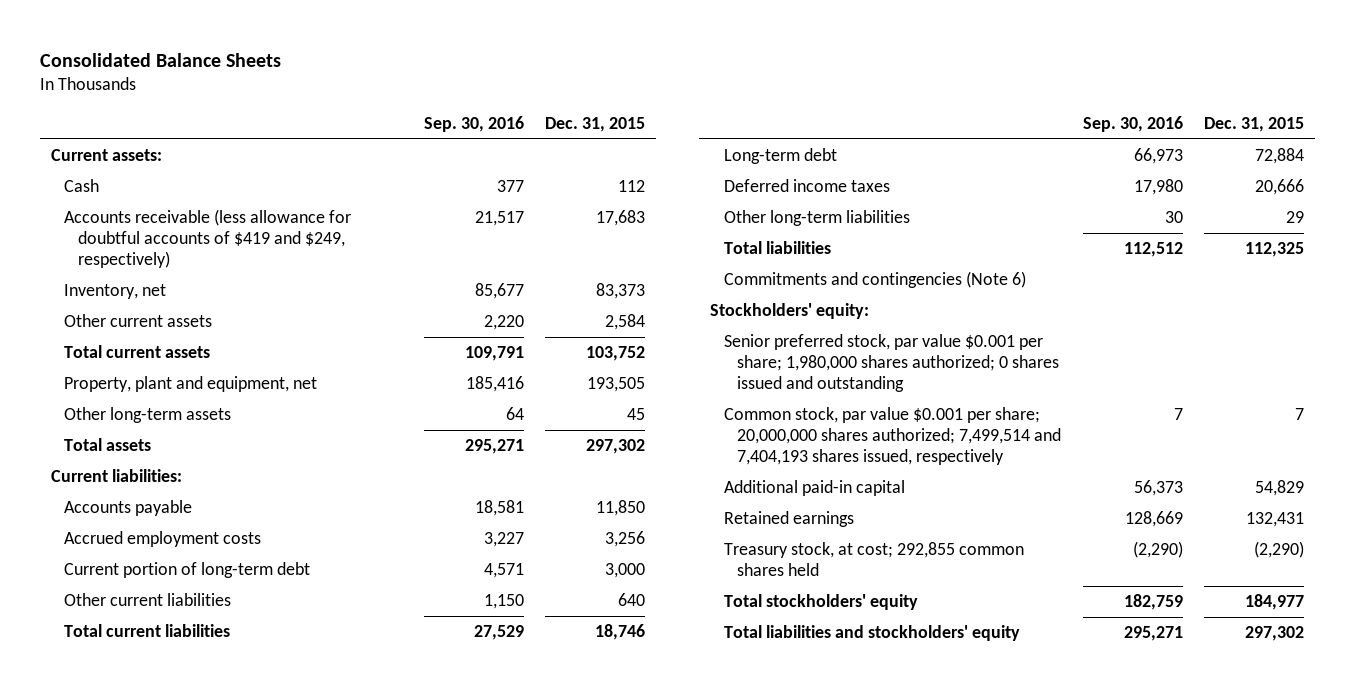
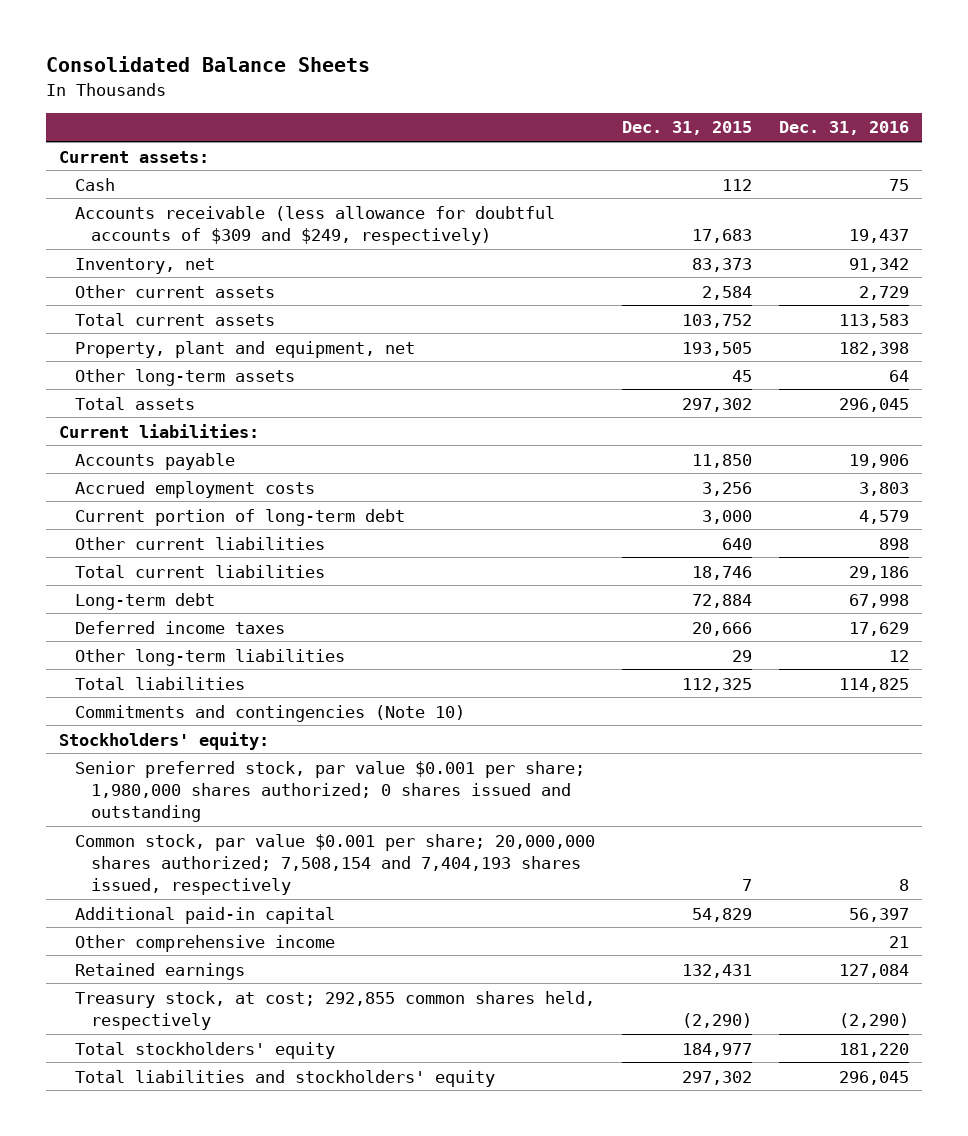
- | Sep. 30, 2016 | Dec. 31, 2015
+ | Dec. 31, 2015 | Dec. 31, 2016
- Accounts receivable (less allowance for doubtful accounts of $419 and $249, respectively) | 21,517 | 17,683
+ Accounts receivable (less allowance for doubtful accounts of $309 and $249, respectively) | 17,683 | 19,437
- Commitments and contingencies (Note 6)
+ Commitments and contingencies (Note 10)
- Common stock, par value $0.001 per share; 20,000,000 shares authorized; 7,499,514 and 7,404,193 shares issued, respectively | 7 | 7
+ Common stock, par value $0.001 per share; 20,000,000 shares authorized; 7,508,154 and 7,404,193 shares issued, respectively | 7 | 8
+ Other comprehensive income | | 21
- Treasury stock, at cost; 292,855 common shares held | (2,290) | (2,290)
+ Treasury stock, at cost; 292,855 common shares held, respectively | (2,290) | (2,290)

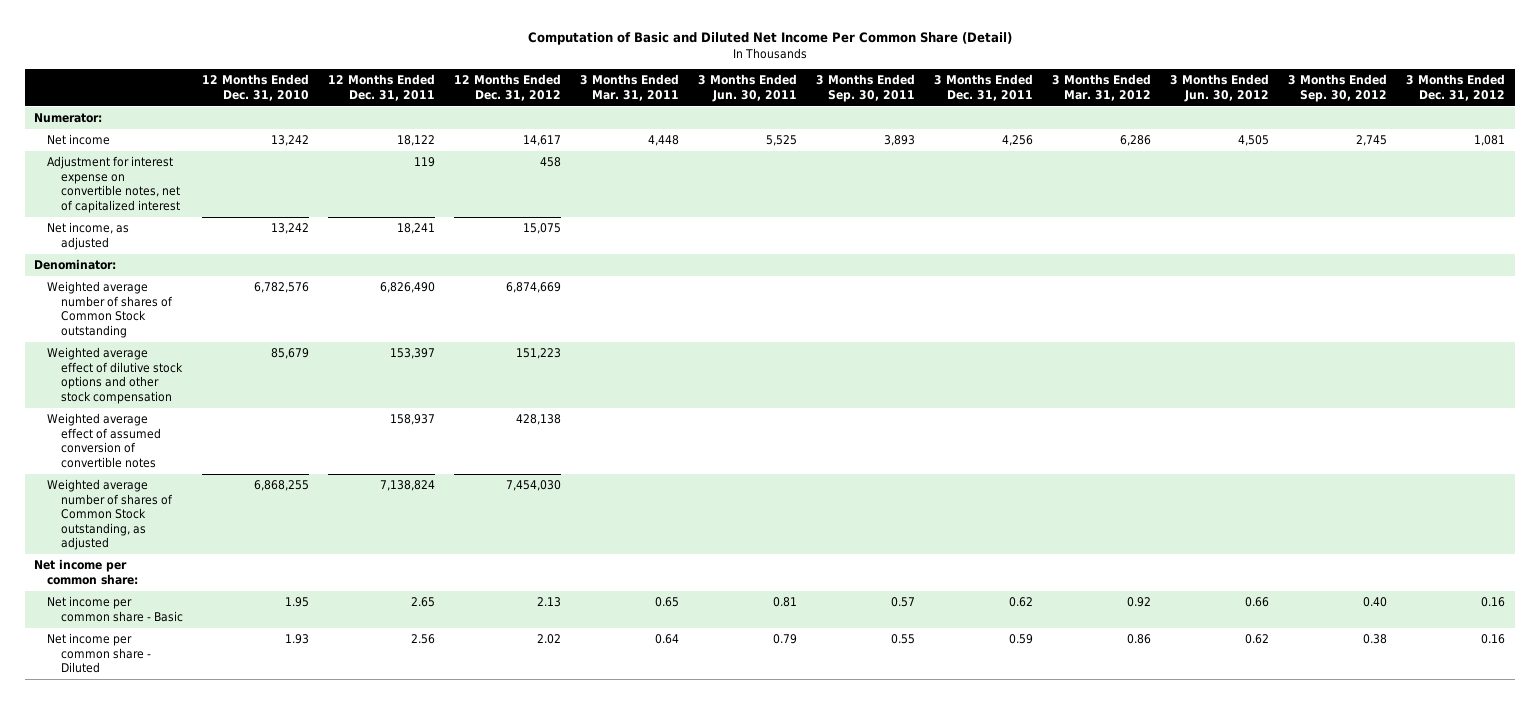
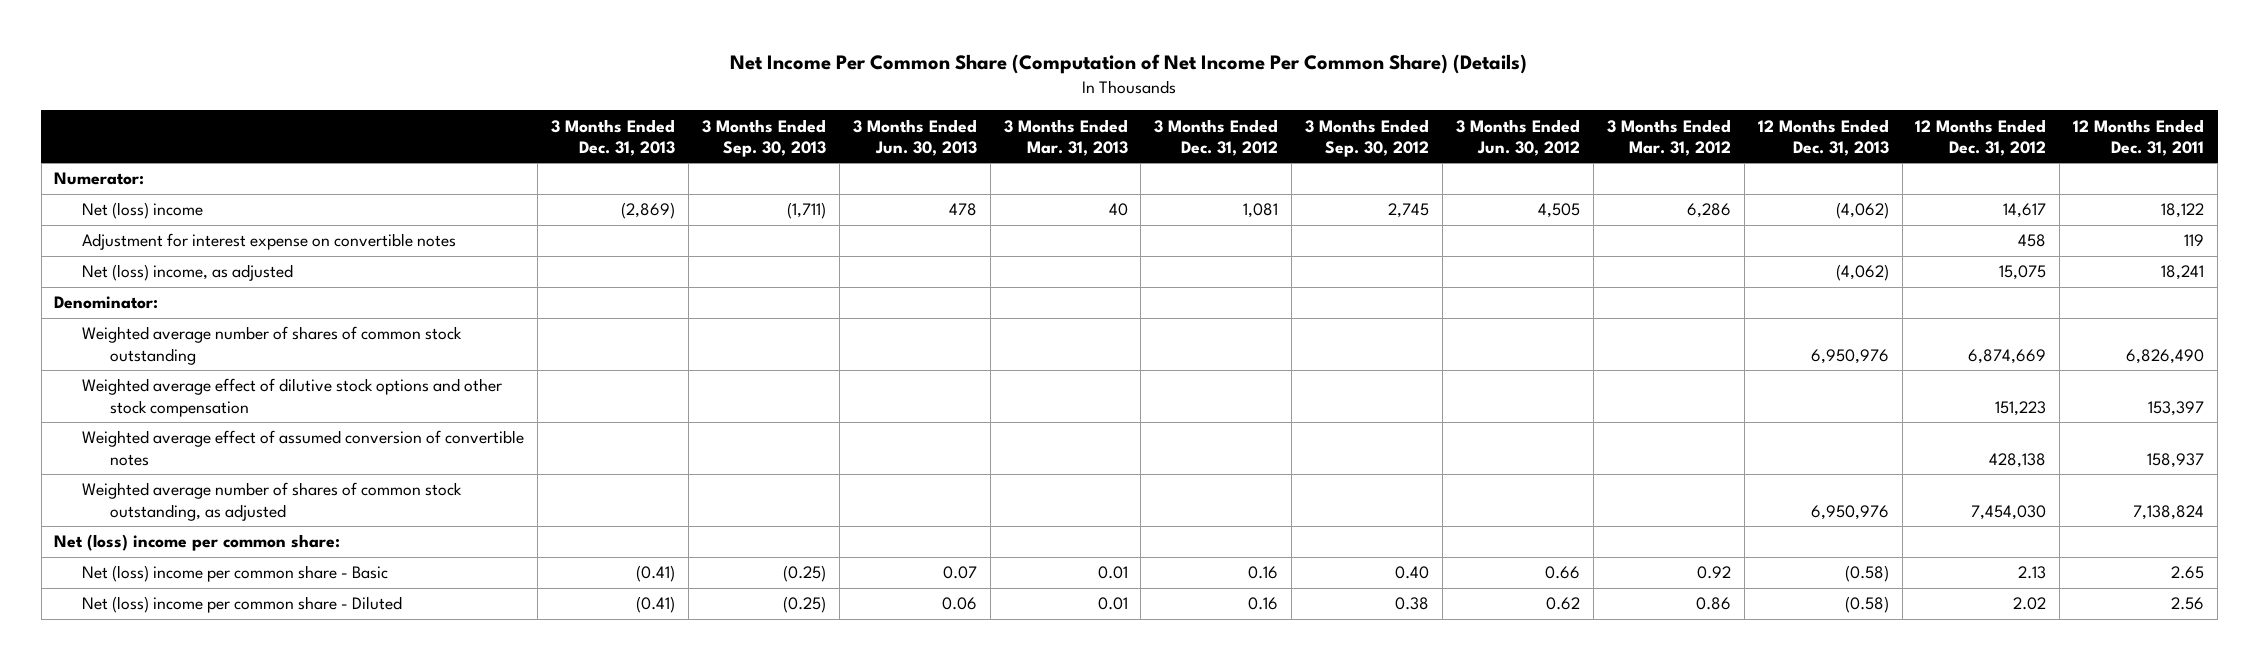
- Computation of Basic and Diluted Net Income Per Common Share (Detail)
+ Net Income Per Common Share (Computation of Net Income Per Common Share) (Details)
- | 12 Months Ended Dec. 31, 2010 | 12 Months Ended Dec. 31, 2011 | 12 Months Ended Dec. 31, 2012 | 3 Months Ended Mar. 31, 2011 | 3 Months Ended Jun. 30, 2011 | 3 Months Ended Sep. 30, 2011 | 3 Months Ended Dec. 31, 2011 | 3 Months Ended Mar. 31, 2012 | 3 Months Ended Jun. 30, 2012 | 3 Months Ended Sep. 30, 2012 | 3 Months Ended Dec. 31, 2012
+ | 3 Months Ended Dec. 31, 2013 | 3 Months Ended Sep. 30, 2013 | 3 Months Ended Jun. 30, 2013 | 3 Months Ended Mar. 31, 2013 | 3 Months Ended Dec. 31, 2012 | 3 Months Ended Sep. 30, 2012 | 3 Months Ended Jun. 30, 2012 | 3 Months Ended Mar. 31, 2012 | 12 Months Ended Dec. 31, 2013 | 12 Months Ended Dec. 31, 2012 | 12 Months Ended Dec. 31, 2011
- Net income | 13,242 | 18,122 | 14,617 | 4,448 | 5,525 | 3,893 | 4,256 | 6,286 | 4,505 | 2,745 | 1,081
- Adjustment for interest expense on convertible notes, net of capitalized interest | | 119 | 458 | | | | | | | |
- Net income, as adjusted | 13,242 | 18,241 | 15,075 | | | | | | | |
+ Net (loss) income | (2,869) | (1,711) | 478 | 40 | 1,081 | 2,745 | 4,505 | 6,286 | (4,062) | 14,617 | 18,122
+ Adjustment for interest expense on convertible notes | | | | | | | | | | 458 | 119
+ Net (loss) income, as adjusted | | | | | | | | | (4,062) | 15,075 | 18,241
- Weighted average number of shares of Common Stock outstanding | 6,782,576 | 6,826,490 | 6,874,669 | | | | | | | |
+ Weighted average number of shares of common stock outstanding | | | | | | | | | 6,950,976 | 6,874,669 | 6,826,490
- Weighted average number of shares of Common Stock outstanding, as adjusted | 6,868,255 | 7,138,824 | 7,454,030 | | | | | | | |
- Net income per common share:
- Net income per common share - Basic | 1.95 | 2.65 | 2.13 | 0.65 | 0.81 | 0.57 | 0.62 | 0.92 | 0.66 | 0.40 | 0.16
- Net income per common share - Diluted | 1.93 | 2.56 | 2.02 | 0.64 | 0.79 | 0.55 | 0.59 | 0.86 | 0.62 | 0.38 | 0.16
+ Weighted average number of shares of common stock outstanding, as adjusted | | | | | | | | | 6,950,976 | 7,454,030 | 7,138,824
+ Net (loss) income per common share:
+ Net (loss) income per common share - Basic | (0.41) | (0.25) | 0.07 | 0.01 | 0.16 | 0.40 | 0.66 | 0.92 | (0.58) | 2.13 | 2.65
+ Net (loss) income per common share - Diluted | (0.41) | (0.25) | 0.06 | 0.01 | 0.16 | 0.38 | 0.62 | 0.86 | (0.58) | 2.02 | 2.56

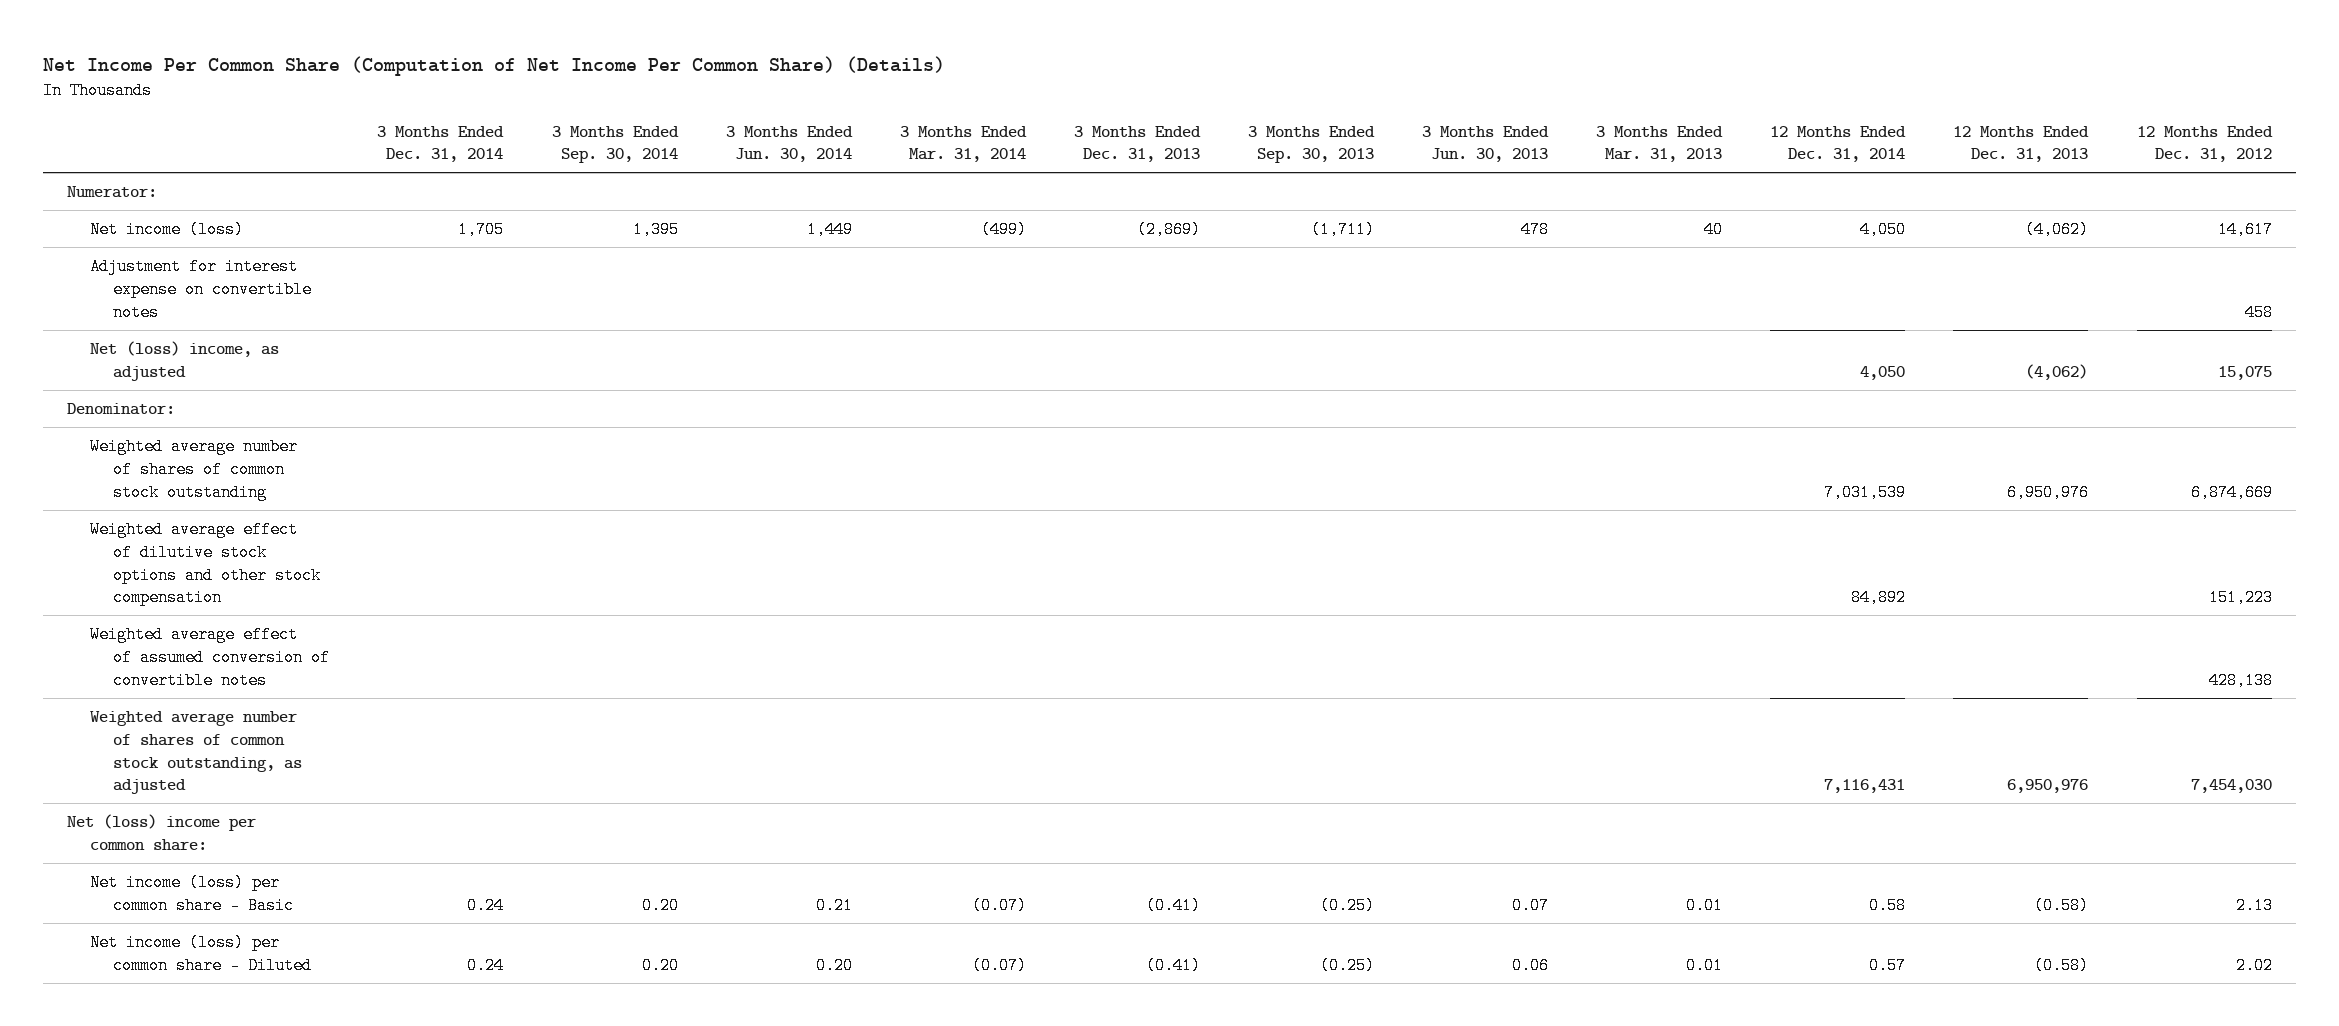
- | 3 Months Ended Dec. 31, 2013 | 3 Months Ended Sep. 30, 2013 | 3 Months Ended Jun. 30, 2013 | 3 Months Ended Mar. 31, 2013 | 3 Months Ended Dec. 31, 2012 | 3 Months Ended Sep. 30, 2012 | 3 Months Ended Jun. 30, 2012 | 3 Months Ended Mar. 31, 2012 | 12 Months Ended Dec. 31, 2013 | 12 Months Ended Dec. 31, 2012 | 12 Months Ended Dec. 31, 2011
+ | 3 Months Ended Dec. 31, 2014 | 3 Months Ended Sep. 30, 2014 | 3 Months Ended Jun. 30, 2014 | 3 Months Ended Mar. 31, 2014 | 3 Months Ended Dec. 31, 2013 | 3 Months Ended Sep. 30, 2013 | 3 Months Ended Jun. 30, 2013 | 3 Months Ended Mar. 31, 2013 | 12 Months Ended Dec. 31, 2014 | 12 Months Ended Dec. 31, 2013 | 12 Months Ended Dec. 31, 2012
- Net (loss) income | (2,869) | (1,711) | 478 | 40 | 1,081 | 2,745 | 4,505 | 6,286 | (4,062) | 14,617 | 18,122
+ Net income (loss) | 1,705 | 1,395 | 1,449 | (499) | (2,869) | (1,711) | 478 | 40 | 4,050 | (4,062) | 14,617
- Net (loss) income per common share - Basic | (0.41) | (0.25) | 0.07 | 0.01 | 0.16 | 0.40 | 0.66 | 0.92 | (0.58) | 2.13 | 2.65
- Net (loss) income per common share - Diluted | (0.41) | (0.25) | 0.06 | 0.01 | 0.16 | 0.38 | 0.62 | 0.86 | (0.58) | 2.02 | 2.56
+ Net income (loss) per common share - Basic | 0.24 | 0.20 | 0.21 | (0.07) | (0.41) | (0.25) | 0.07 | 0.01 | 0.58 | (0.58) | 2.13
+ Net income (loss) per common share - Diluted | 0.24 | 0.20 | 0.20 | (0.07) | (0.41) | (0.25) | 0.06 | 0.01 | 0.57 | (0.58) | 2.02

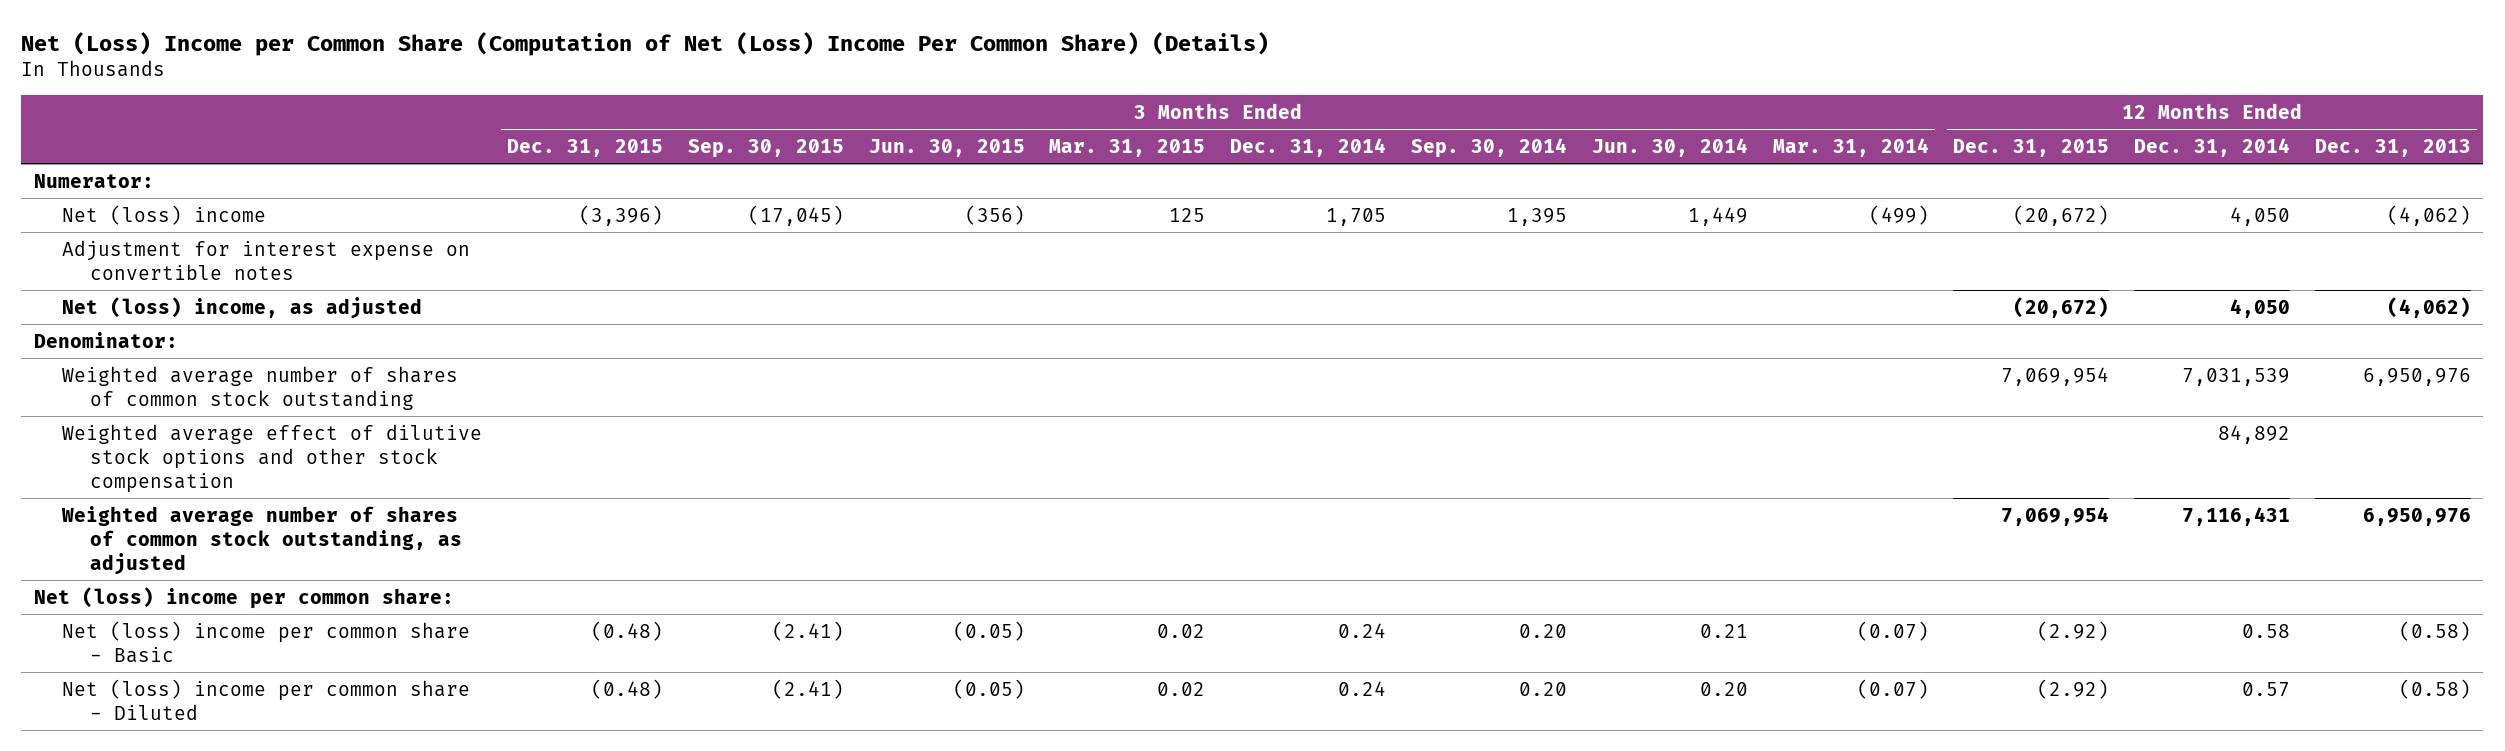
- Net Income Per Common Share (Computation of Net Income Per Common Share) (Details)
+ Net (Loss) Income per Common Share (Computation of Net (Loss) Income Per Common Share) (Details)
- | 3 Months Ended Dec. 31, 2014 | 3 Months Ended Sep. 30, 2014 | 3 Months Ended Jun. 30, 2014 | 3 Months Ended Mar. 31, 2014 | 3 Months Ended Dec. 31, 2013 | 3 Months Ended Sep. 30, 2013 | 3 Months Ended Jun. 30, 2013 | 3 Months Ended Mar. 31, 2013 | 12 Months Ended Dec. 31, 2014 | 12 Months Ended Dec. 31, 2013 | 12 Months Ended Dec. 31, 2012
+ | 3 Months Ended Dec. 31, 2015 | 3 Months Ended Sep. 30, 2015 | 3 Months Ended Jun. 30, 2015 | 3 Months Ended Mar. 31, 2015 | 3 Months Ended Dec. 31, 2014 | 3 Months Ended Sep. 30, 2014 | 3 Months Ended Jun. 30, 2014 | 3 Months Ended Mar. 31, 2014 | 12 Months Ended Dec. 31, 2015 | 12 Months Ended Dec. 31, 2014 | 12 Months Ended Dec. 31, 2013
- Net income (loss) | 1,705 | 1,395 | 1,449 | (499) | (2,869) | (1,711) | 478 | 40 | 4,050 | (4,062) | 14,617
+ Net (loss) income | (3,396) | (17,045) | (356) | 125 | 1,705 | 1,395 | 1,449 | (499) | (20,672) | 4,050 | (4,062)
- Weighted average effect of assumed conversion of convertible notes | | | | | | | | | | | 428,138
- Net income (loss) per common share - Basic | 0.24 | 0.20 | 0.21 | (0.07) | (0.41) | (0.25) | 0.07 | 0.01 | 0.58 | (0.58) | 2.13
- Net income (loss) per common share - Diluted | 0.24 | 0.20 | 0.20 | (0.07) | (0.41) | (0.25) | 0.06 | 0.01 | 0.57 | (0.58) | 2.02
+ Net (loss) income per common share - Basic | (0.48) | (2.41) | (0.05) | 0.02 | 0.24 | 0.20 | 0.21 | (0.07) | (2.92) | 0.58 | (0.58)
+ Net (loss) income per common share - Diluted | (0.48) | (2.41) | (0.05) | 0.02 | 0.24 | 0.20 | 0.20 | (0.07) | (2.92) | 0.57 | (0.58)

